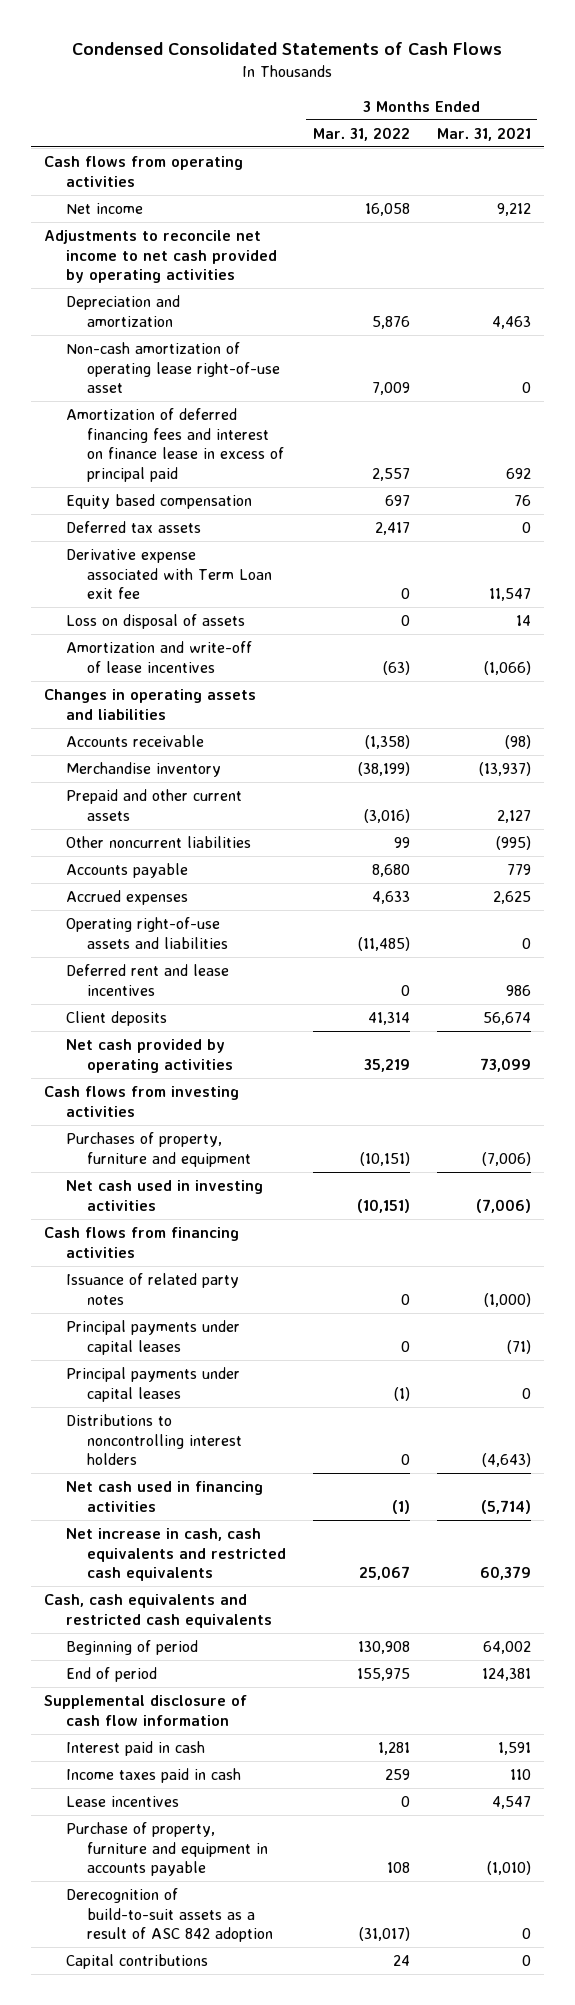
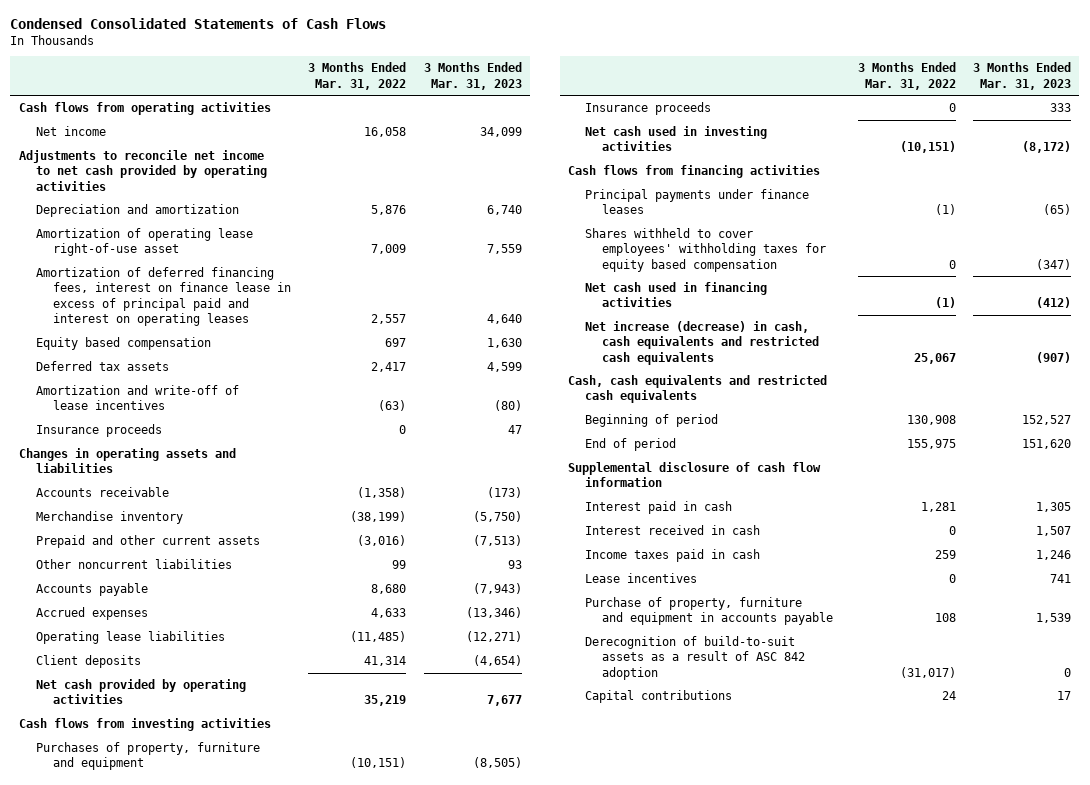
- | 3 Months Ended Mar. 31, 2022 | 3 Months Ended Mar. 31, 2021
+ | 3 Months Ended Mar. 31, 2022 | 3 Months Ended Mar. 31, 2023
- Non-cash amortization of operating lease right-of-use asset | 7,009 | 0
- Amortization of deferred financing fees and interest on finance lease in excess of principal paid | 2,557 | 692
+ Amortization of operating lease right-of-use asset | 7,009 | 7,559
+ Amortization of deferred financing fees, interest on finance lease in excess of principal paid and interest on operating leases | 2,557 | 4,640
- Derivative expense associated with Term Loan exit fee | 0 | 11,547
- Loss on disposal of assets | 0 | 14
+ Insurance proceeds | 0 | 47
- Operating right-of-use assets and liabilities | (11,485) | 0
- Deferred rent and lease incentives | 0 | 986
+ Operating lease liabilities | (11,485) | (12,271)
+ Insurance proceeds | 0 | 333
- Issuance of related party notes | 0 | (1,000)
- Principal payments under capital leases | 0 | (71)
- Principal payments under capital leases | (1) | 0
- Distributions to noncontrolling interest holders | 0 | (4,643)
+ Principal payments under finance leases | (1) | (65)
+ Shares withheld to cover employees' withholding taxes for equity based compensation | 0 | (347)
- Net increase in cash, cash equivalents and restricted cash equivalents | 25,067 | 60,379
+ Net increase (decrease) in cash, cash equivalents and restricted cash equivalents | 25,067 | (907)
+ Interest received in cash | 0 | 1,507

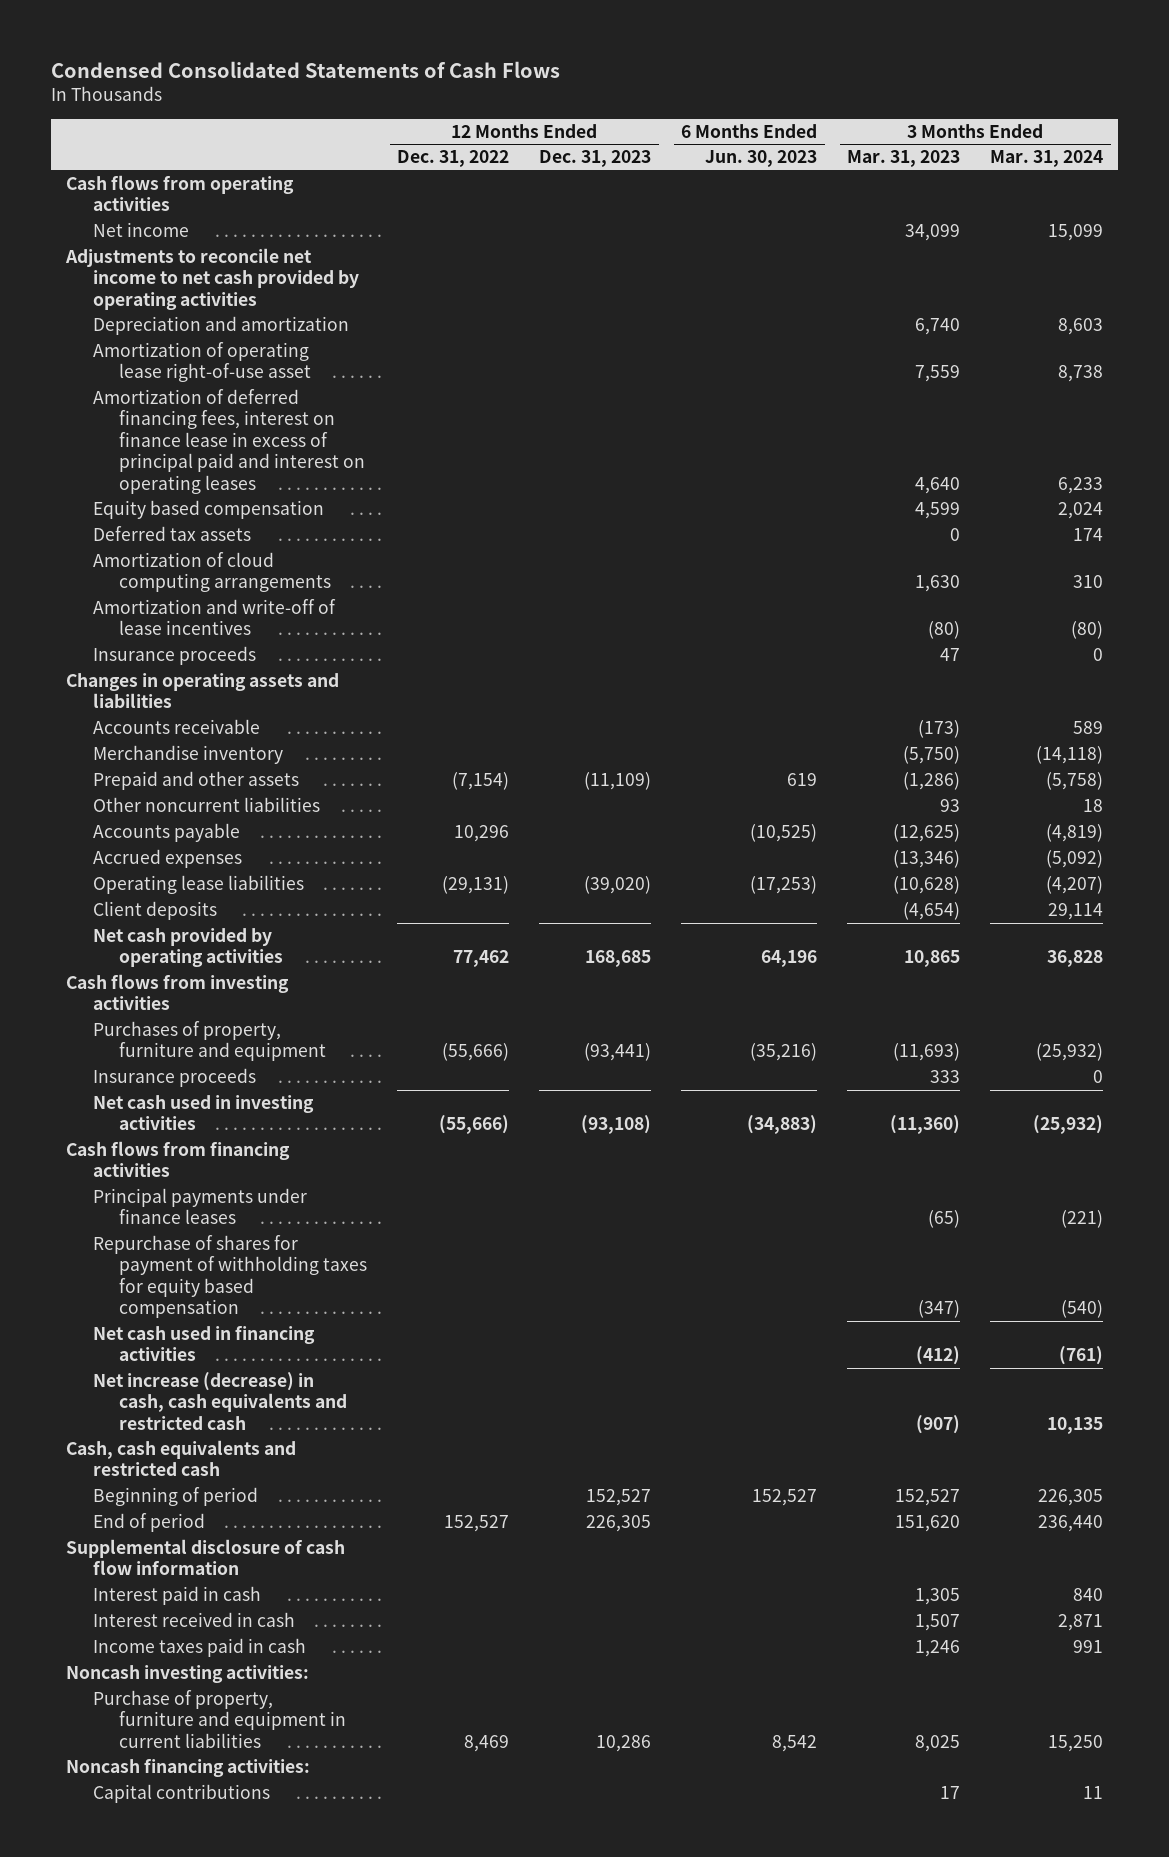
- | 3 Months Ended Mar. 31, 2022 | 3 Months Ended Mar. 31, 2023
+ | 12 Months Ended Dec. 31, 2022 | 12 Months Ended Dec. 31, 2023 | 6 Months Ended Jun. 30, 2023 | 3 Months Ended Mar. 31, 2023 | 3 Months Ended Mar. 31, 2024
- Equity based compensation | 697 | 1,630
- Deferred tax assets | 2,417 | 4,599
+ Equity based compensation | | | | 4,599 | 2,024
+ Deferred tax assets | | | | 0 | 174
+ Amortization of cloud computing arrangements | | | | 1,630 | 310
- Prepaid and other current assets | (3,016) | (7,513)
+ Prepaid and other assets | (7,154) | (11,109) | 619 | (1,286) | (5,758)
- Accounts payable | 8,680 | (7,943)
+ Accounts payable | 10,296 | | (10,525) | (12,625) | (4,819)
- Operating lease liabilities | (11,485) | (12,271)
+ Operating lease liabilities | (29,131) | (39,020) | (17,253) | (10,628) | (4,207)
- Net cash provided by operating activities | 35,219 | 7,677
+ Net cash provided by operating activities | 77,462 | 168,685 | 64,196 | 10,865 | 36,828
- Purchases of property, furniture and equipment | (10,151) | (8,505)
+ Purchases of property, furniture and equipment | (55,666) | (93,441) | (35,216) | (11,693) | (25,932)
- Net cash used in investing activities | (10,151) | (8,172)
+ Net cash used in investing activities | (55,666) | (93,108) | (34,883) | (11,360) | (25,932)
- Shares withheld to cover employees' withholding taxes for equity based compensation | 0 | (347)
+ Repurchase of shares for payment of withholding taxes for equity based compensation | | | | (347) | (540)
- Net increase (decrease) in cash, cash equivalents and restricted cash equivalents | 25,067 | (907)
- Cash, cash equivalents and restricted cash equivalents
+ Net increase (decrease) in cash, cash equivalents and restricted cash | | | | (907) | 10,135
+ Cash, cash equivalents and restricted cash
- Lease incentives | 0 | 741
- Purchase of property, furniture and equipment in accounts payable | 108 | 1,539
- Derecognition of build-to-suit assets as a result of ASC 842 adoption | (31,017) | 0
+ Noncash investing activities:
+ Purchase of property, furniture and equipment in current liabilities | 8,469 | 10,286 | 8,542 | 8,025 | 15,250
+ Noncash financing activities:

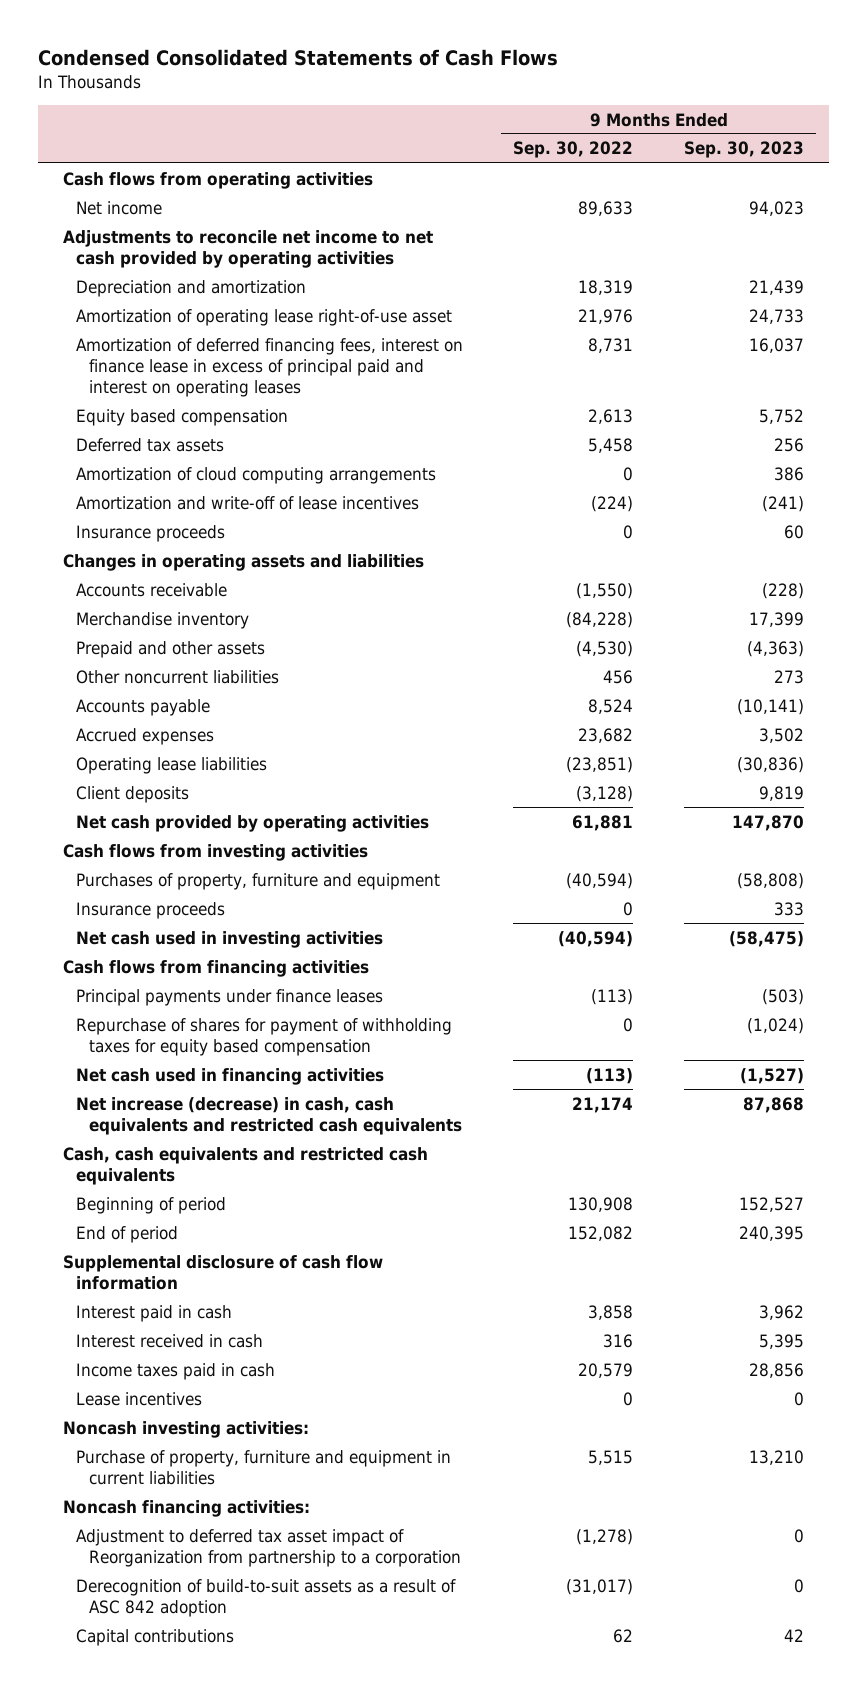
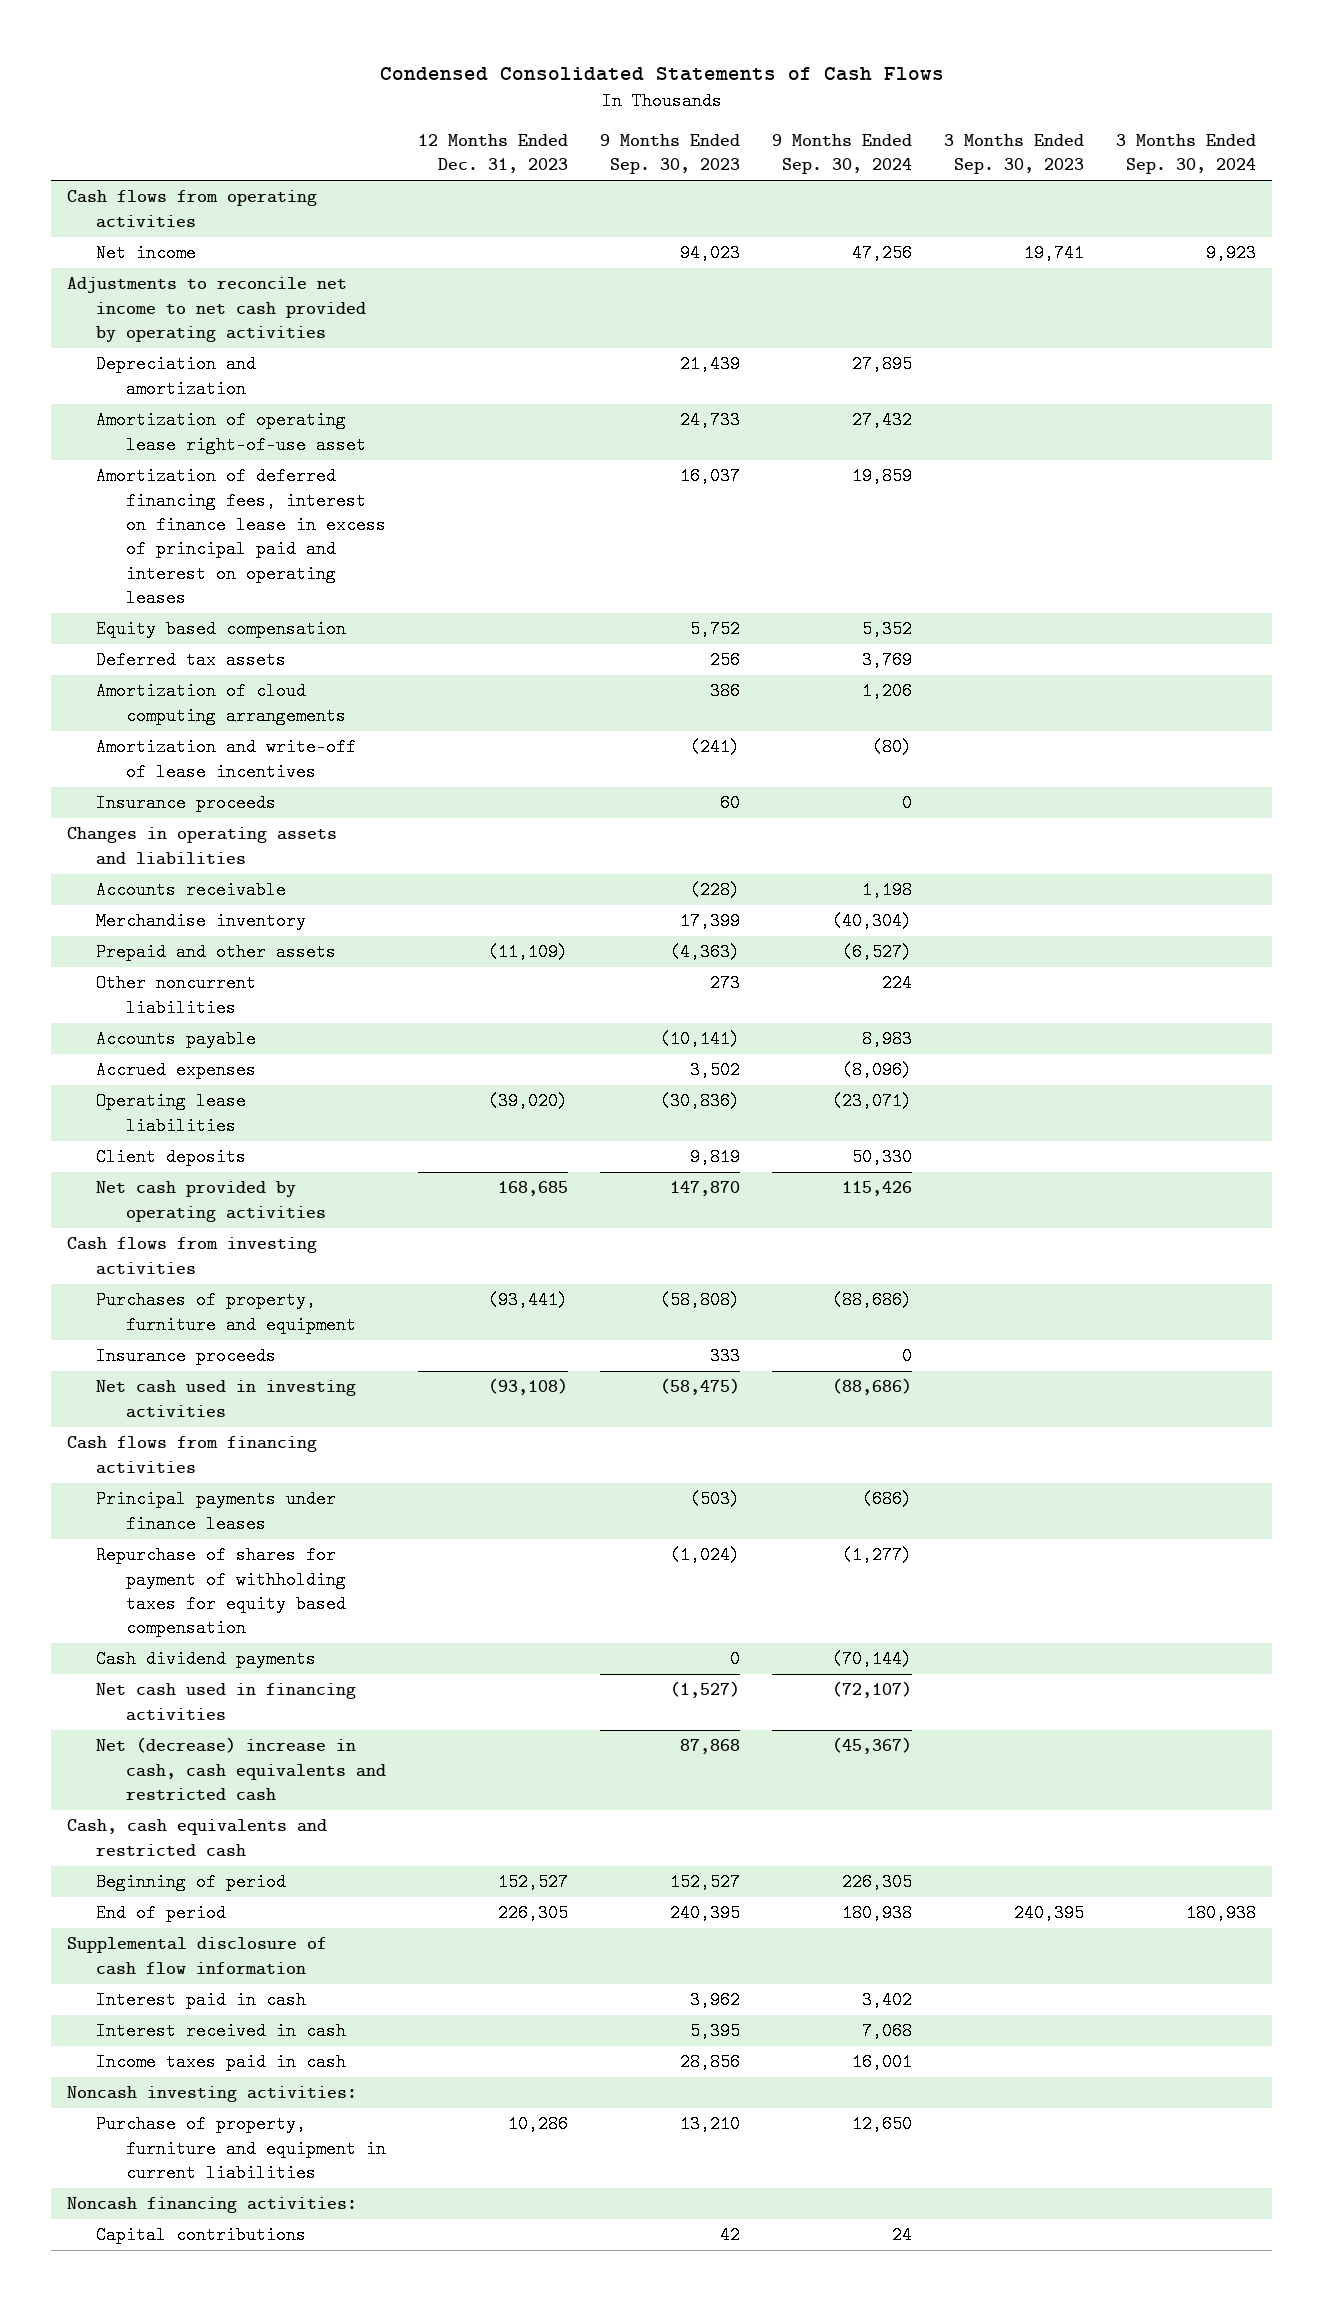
- | 9 Months Ended Sep. 30, 2022 | 9 Months Ended Sep. 30, 2023
+ | 12 Months Ended Dec. 31, 2023 | 9 Months Ended Sep. 30, 2023 | 9 Months Ended Sep. 30, 2024 | 3 Months Ended Sep. 30, 2023 | 3 Months Ended Sep. 30, 2024
+ Cash dividend payments | | 0 | (70,144) | |
- Net increase (decrease) in cash, cash equivalents and restricted cash equivalents | 21,174 | 87,868
- Cash, cash equivalents and restricted cash equivalents
+ Net (decrease) increase in cash, cash equivalents and restricted cash | | 87,868 | (45,367) | |
+ Cash, cash equivalents and restricted cash
- Lease incentives | 0 | 0
- Adjustment to deferred tax asset impact of Reorganization from partnership to a corporation | (1,278) | 0
- Derecognition of build-to-suit assets as a result of ASC 842 adoption | (31,017) | 0

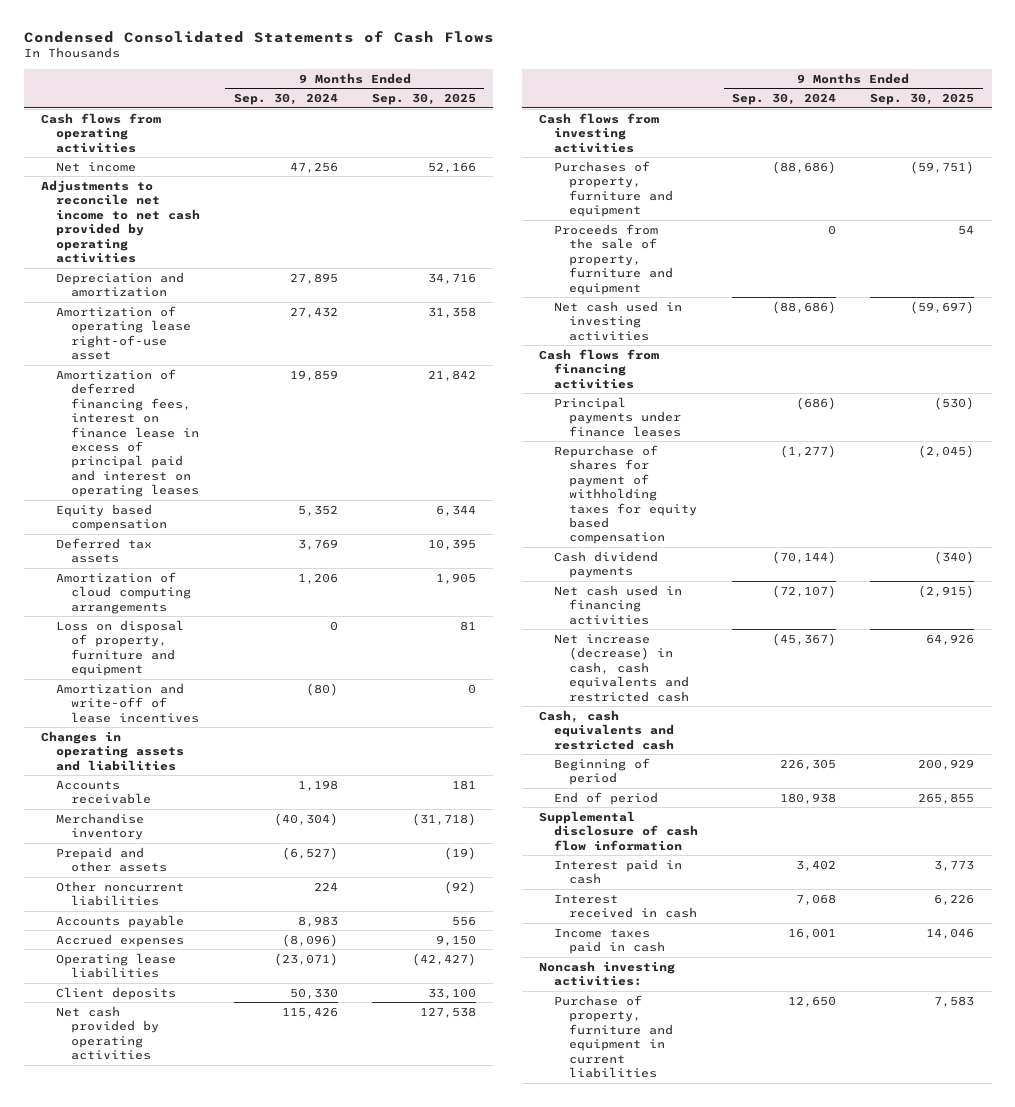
- | 12 Months Ended Dec. 31, 2023 | 9 Months Ended Sep. 30, 2023 | 9 Months Ended Sep. 30, 2024 | 3 Months Ended Sep. 30, 2023 | 3 Months Ended Sep. 30, 2024
+ | 9 Months Ended Sep. 30, 2024 | 9 Months Ended Sep. 30, 2025
+ Loss on disposal of property, furniture and equipment | 0 | 81
- Insurance proceeds | | 60 | 0 | |
- Insurance proceeds | | 333 | 0 | |
+ Proceeds from the sale of property, furniture and equipment | 0 | 54
- Net (decrease) increase in cash, cash equivalents and restricted cash | | 87,868 | (45,367) | |
+ Net increase (decrease) in cash, cash equivalents and restricted cash | (45,367) | 64,926
- Noncash financing activities:
- Capital contributions | | 42 | 24 | |

